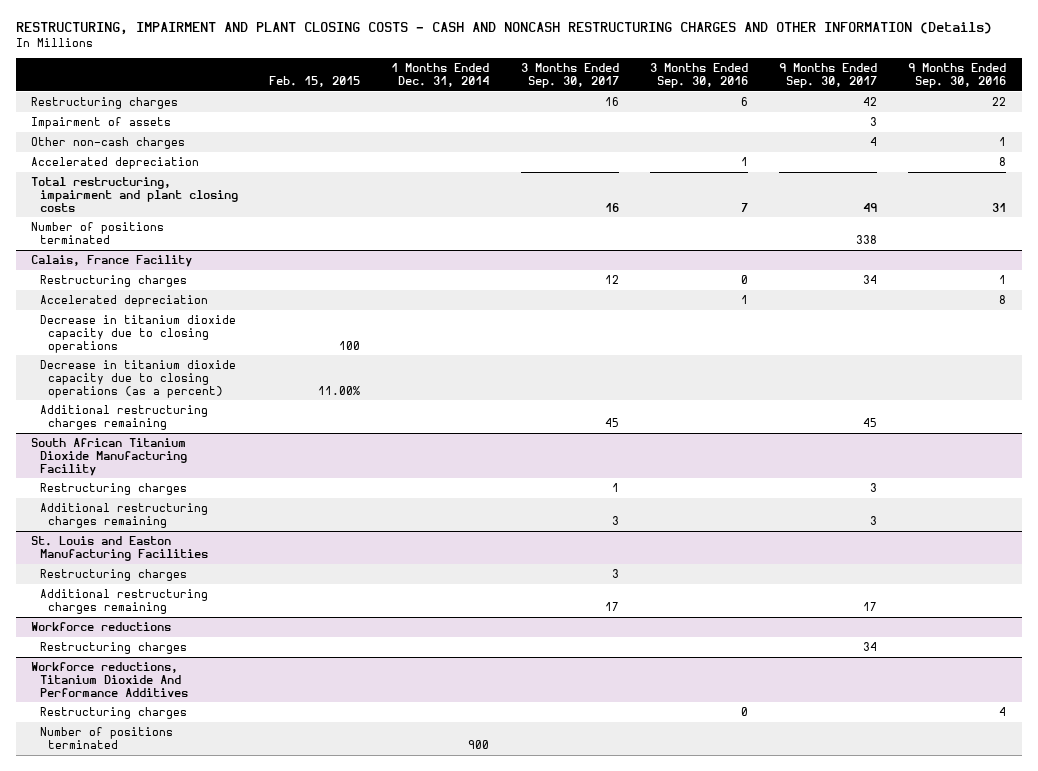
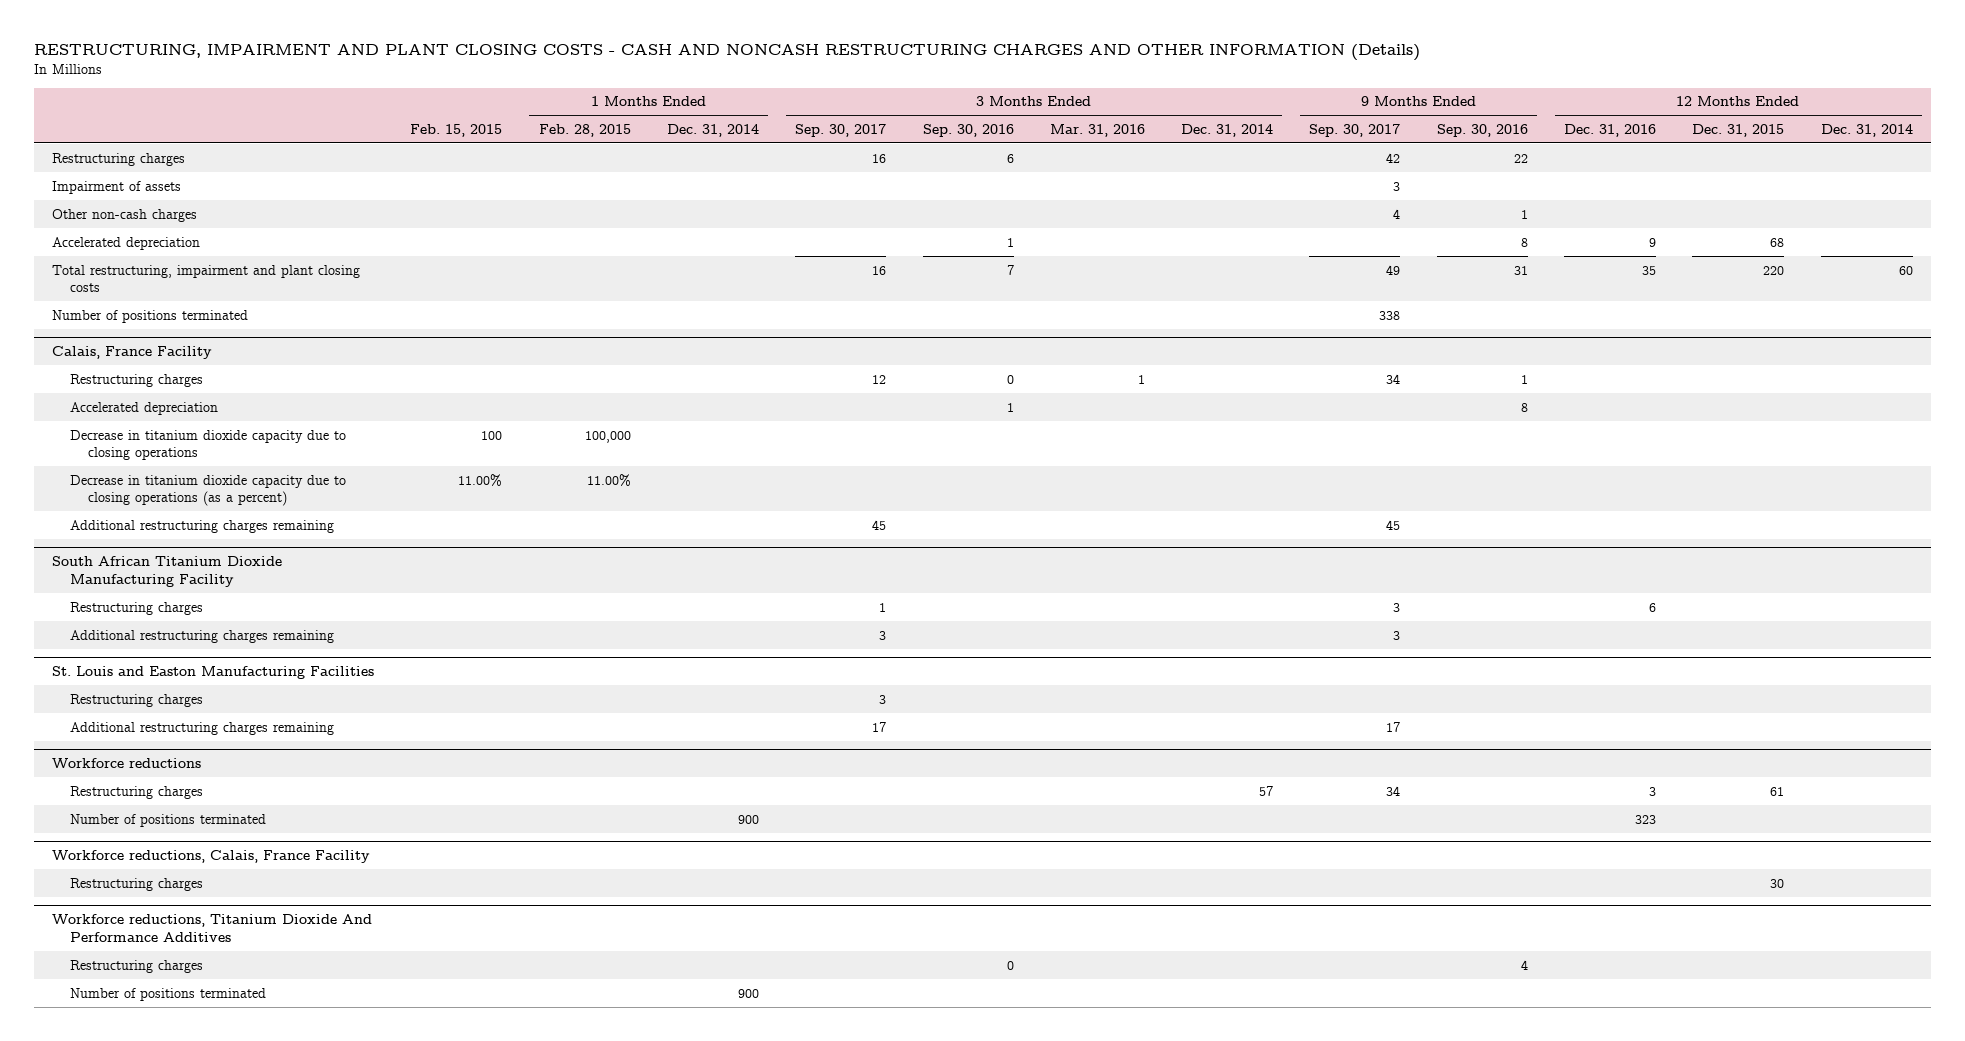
- | Feb. 15, 2015 | 1 Months Ended Dec. 31, 2014 | 3 Months Ended Sep. 30, 2017 | 3 Months Ended Sep. 30, 2016 | 9 Months Ended Sep. 30, 2017 | 9 Months Ended Sep. 30, 2016
+ | Feb. 15, 2015 | 1 Months Ended Feb. 28, 2015 | 1 Months Ended Dec. 31, 2014 | 3 Months Ended Sep. 30, 2017 | 3 Months Ended Sep. 30, 2016 | 3 Months Ended Mar. 31, 2016 | 3 Months Ended Dec. 31, 2014 | 9 Months Ended Sep. 30, 2017 | 9 Months Ended Sep. 30, 2016 | 12 Months Ended Dec. 31, 2016 | 12 Months Ended Dec. 31, 2015 | 12 Months Ended Dec. 31, 2014
@ Workforce reductions
+ Number of positions terminated | | | 900 | | | | | | | 323 | |
+ Workforce reductions, Calais, France Facility
+ Restructuring charges | | | | | | | | | | | 30 |

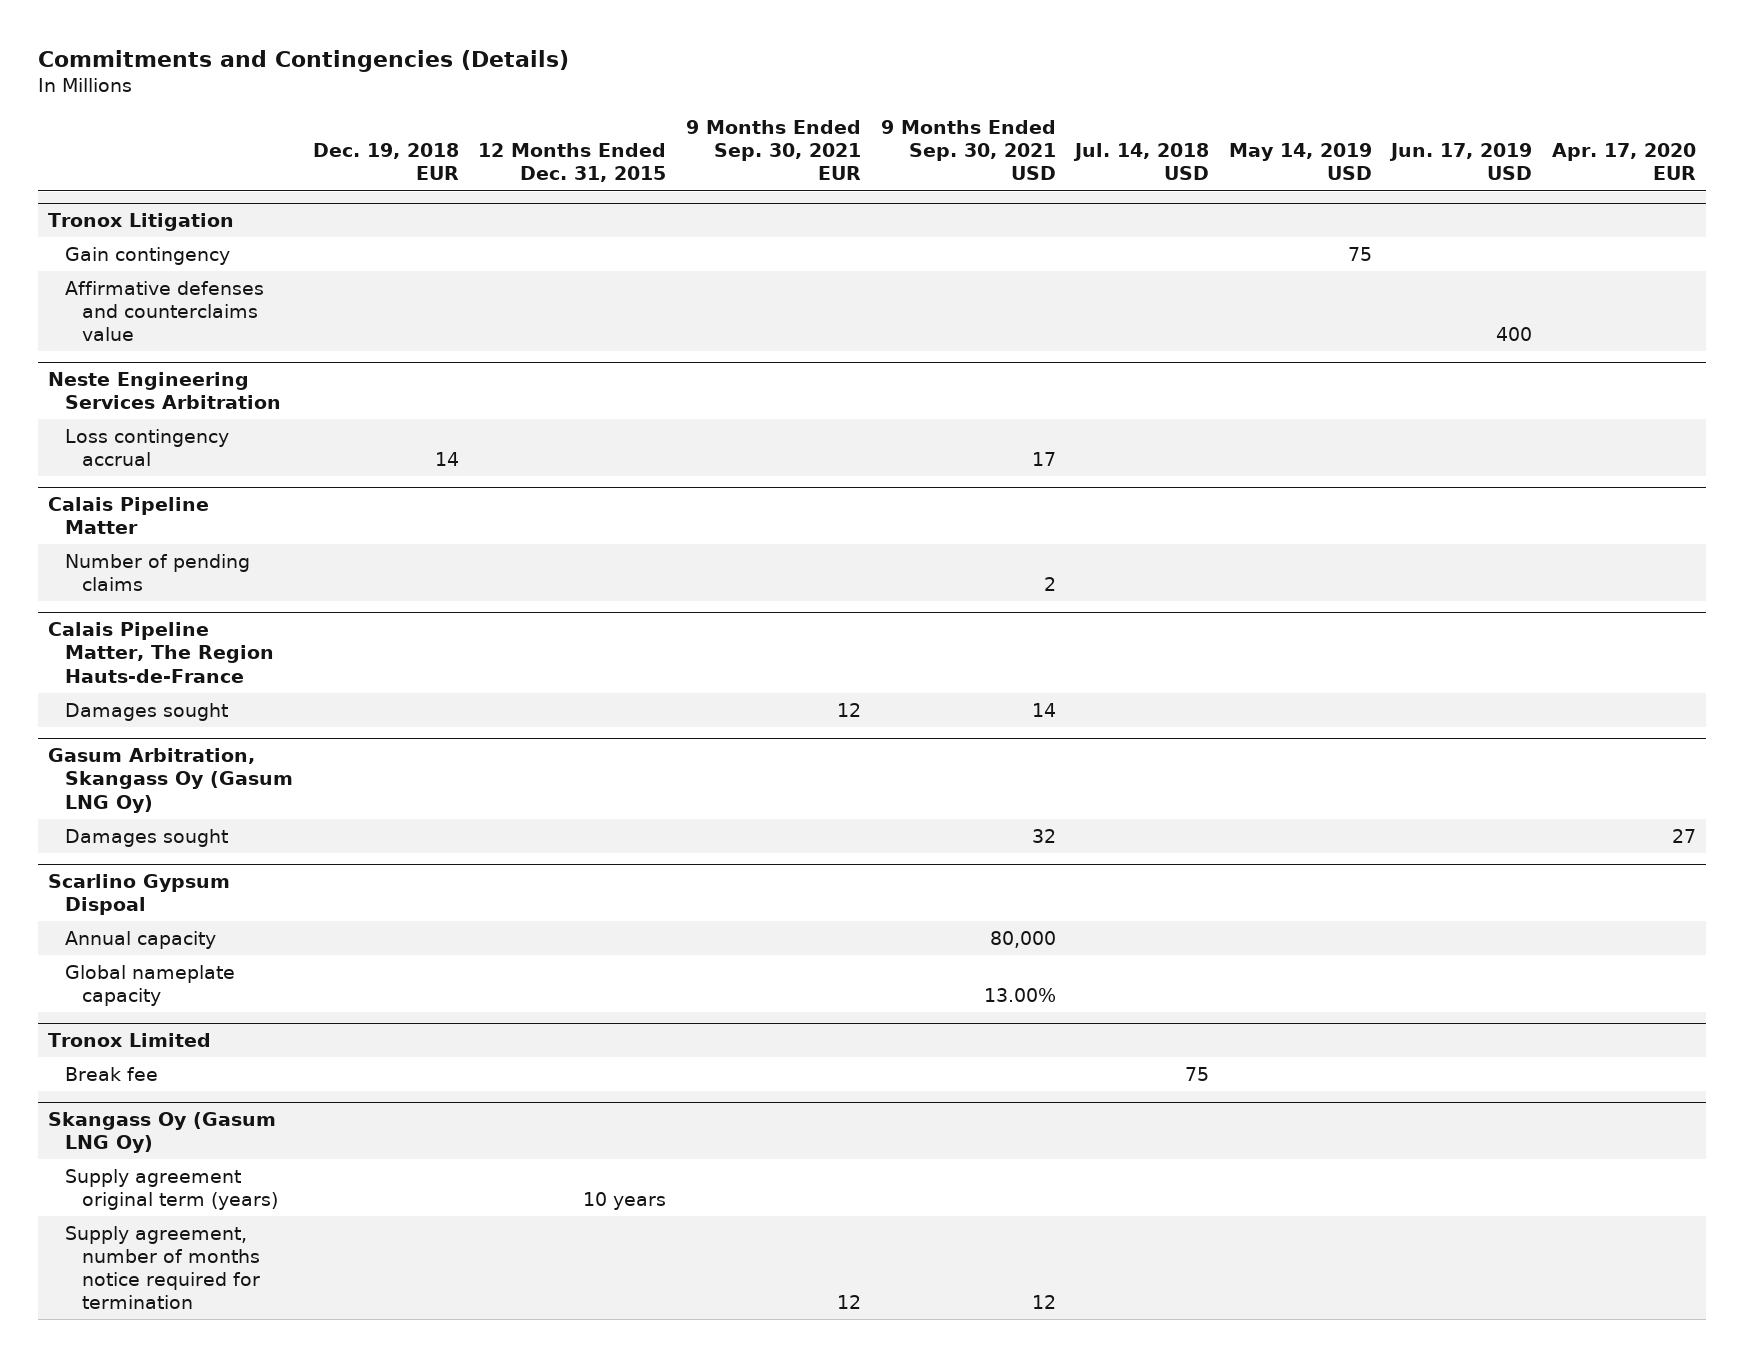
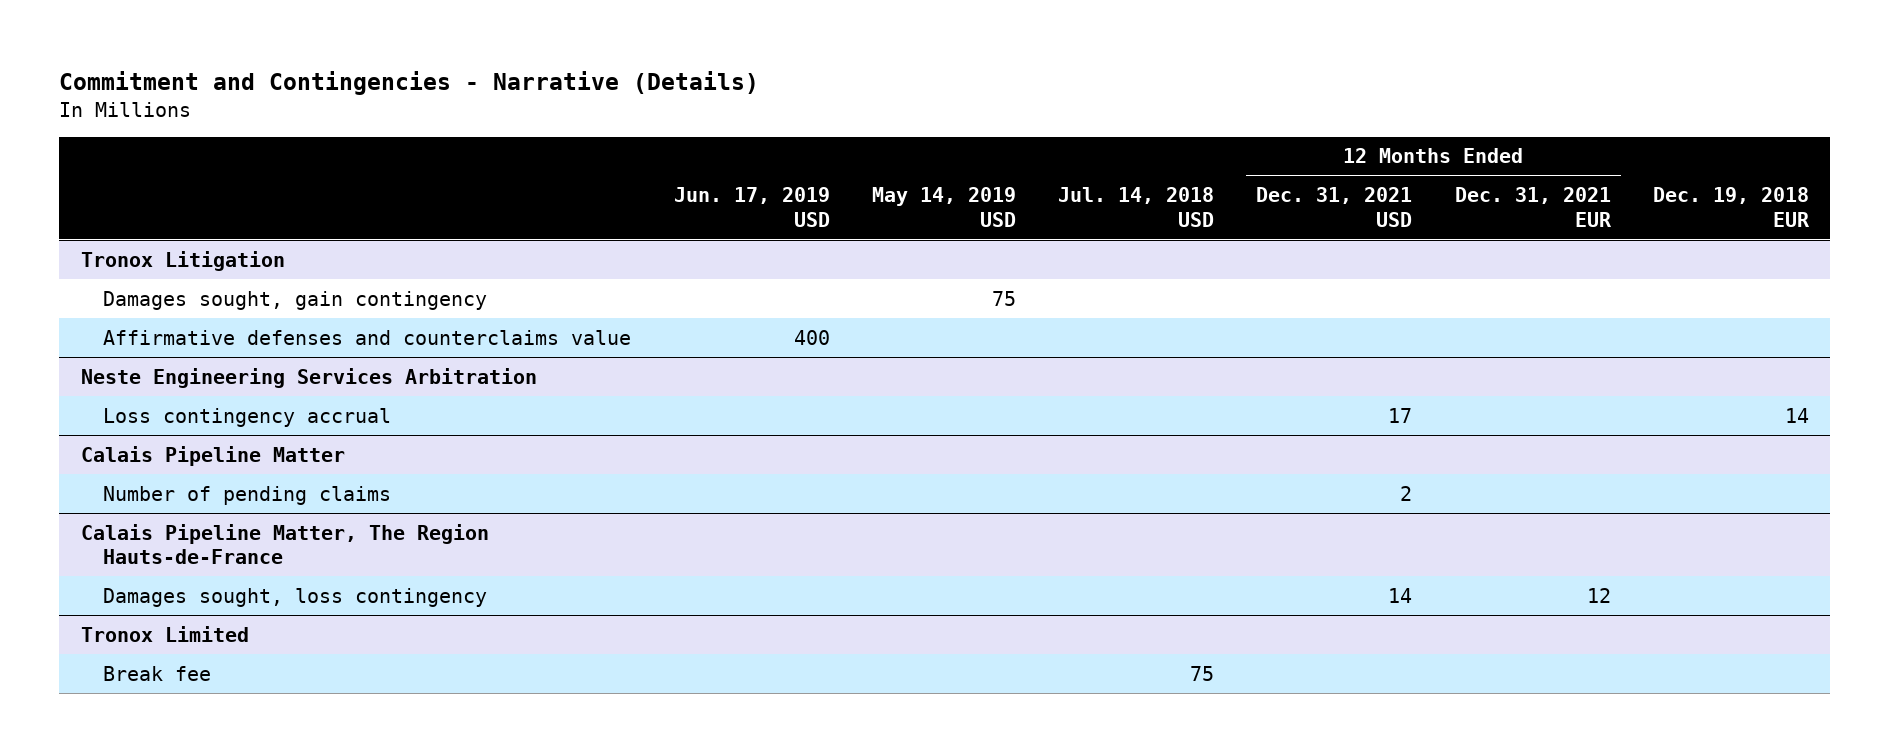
- Commitments and Contingencies (Details)
+ Commitment and Contingencies - Narrative (Details)
- | Dec. 19, 2018 EUR | 12 Months Ended Dec. 31, 2015 | 9 Months Ended Sep. 30, 2021 EUR | 9 Months Ended Sep. 30, 2021 USD | Jul. 14, 2018 USD | May 14, 2019 USD | Jun. 17, 2019 USD | Apr. 17, 2020 EUR
+ | Jun. 17, 2019 USD | May 14, 2019 USD | Jul. 14, 2018 USD | 12 Months Ended Dec. 31, 2021 USD | 12 Months Ended Dec. 31, 2021 EUR | Dec. 19, 2018 EUR
@ Tronox Litigation
- Gain contingency | | | | | | 75 | |
+ Damages sought, gain contingency | | 75 | | | |
@ Calais Pipeline Matter, The Region Hauts-de-France
- Damages sought | | | 12 | 14 | | | |
- Gasum Arbitration, Skangass Oy (Gasum LNG Oy)
- Damages sought | | | | 32 | | | | 27
- Scarlino Gypsum Dispoal
- Annual capacity | | | | 80,000 | | | |
- Global nameplate capacity | | | | 13.00% | | | |
@ Calais Pipeline Matter, The Region Hauts-de-France
+ Damages sought, loss contingency | | | | 14 | 12 |
- Skangass Oy (Gasum LNG Oy)
- Supply agreement original term (years) | | 10 years | | | | | |
- Supply agreement, number of months notice required for termination | | | 12 | 12 | | | |

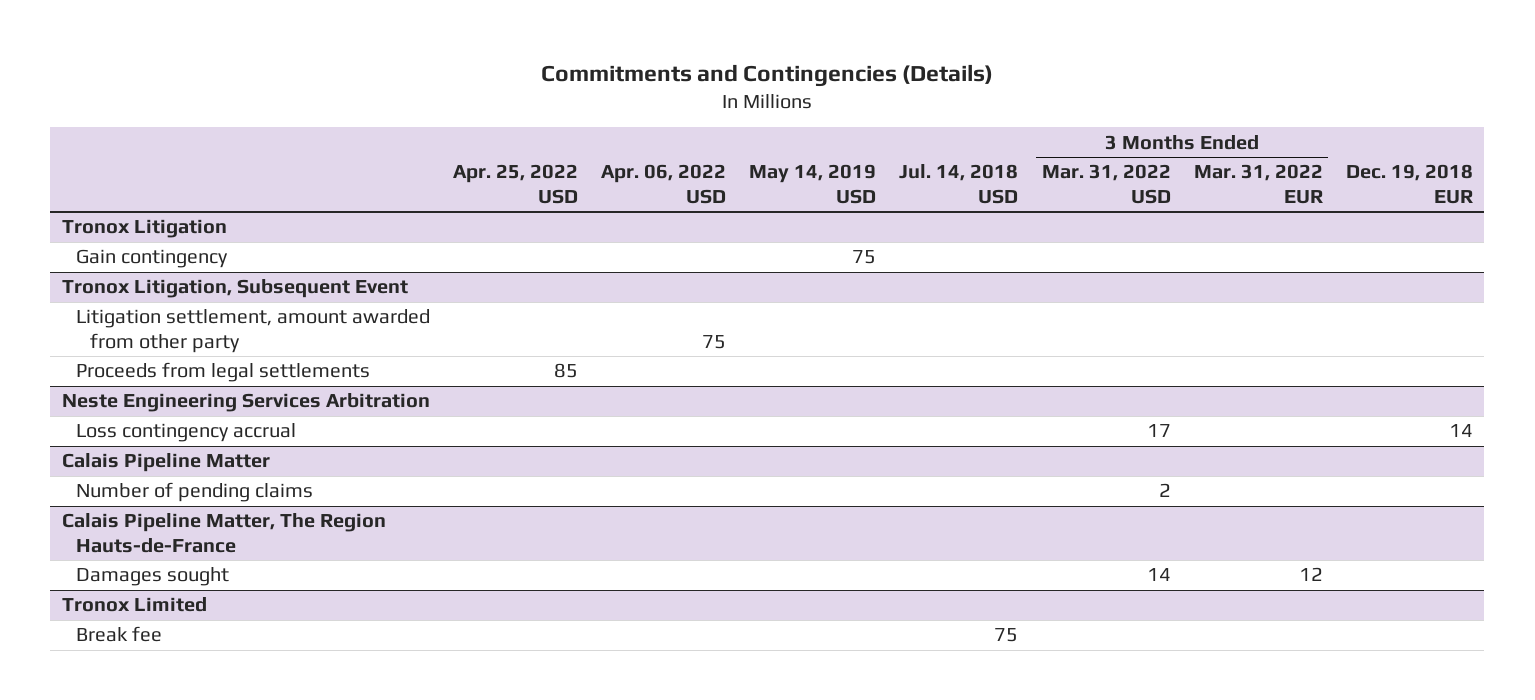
- Commitment and Contingencies - Narrative (Details)
+ Commitments and Contingencies (Details)
- | Jun. 17, 2019 USD | May 14, 2019 USD | Jul. 14, 2018 USD | 12 Months Ended Dec. 31, 2021 USD | 12 Months Ended Dec. 31, 2021 EUR | Dec. 19, 2018 EUR
+ | Apr. 25, 2022 USD | Apr. 06, 2022 USD | May 14, 2019 USD | Jul. 14, 2018 USD | 3 Months Ended Mar. 31, 2022 USD | 3 Months Ended Mar. 31, 2022 EUR | Dec. 19, 2018 EUR
@ Tronox Litigation
- Damages sought, gain contingency | | 75 | | | |
- Affirmative defenses and counterclaims value | 400 | | | | |
+ Gain contingency | | | 75 | | | |
+ Tronox Litigation, Subsequent Event
+ Litigation settlement, amount awarded from other party | | 75 | | | | |
+ Proceeds from legal settlements | 85 | | | | | |
@ Calais Pipeline Matter, The Region Hauts-de-France
- Damages sought, loss contingency | | | | 14 | 12 |
+ Damages sought | | | | | 14 | 12 |

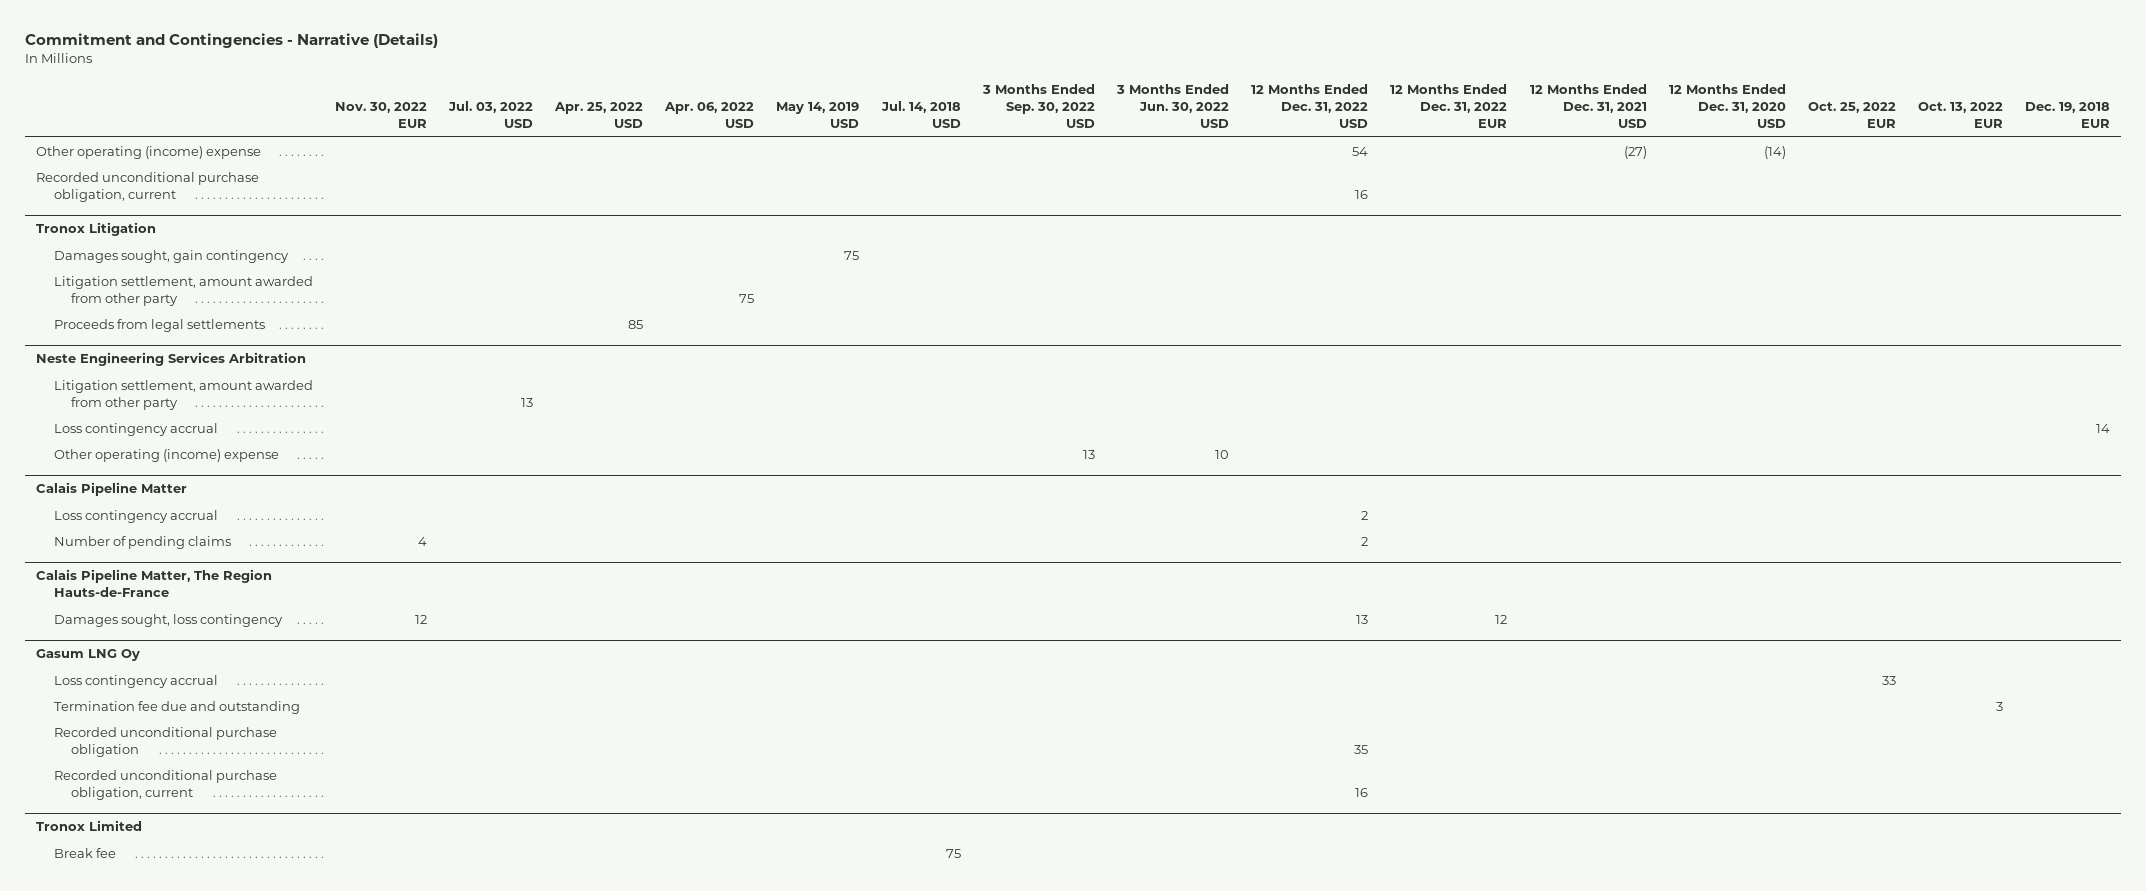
- Commitments and Contingencies (Details)
+ Commitment and Contingencies - Narrative (Details)
- | Apr. 25, 2022 USD | Apr. 06, 2022 USD | May 14, 2019 USD | Jul. 14, 2018 USD | 3 Months Ended Mar. 31, 2022 USD | 3 Months Ended Mar. 31, 2022 EUR | Dec. 19, 2018 EUR
+ | Nov. 30, 2022 EUR | Jul. 03, 2022 USD | Apr. 25, 2022 USD | Apr. 06, 2022 USD | May 14, 2019 USD | Jul. 14, 2018 USD | 3 Months Ended Sep. 30, 2022 USD | 3 Months Ended Jun. 30, 2022 USD | 12 Months Ended Dec. 31, 2022 USD | 12 Months Ended Dec. 31, 2022 EUR | 12 Months Ended Dec. 31, 2021 USD | 12 Months Ended Dec. 31, 2020 USD | Oct. 25, 2022 EUR | Oct. 13, 2022 EUR | Dec. 19, 2018 EUR
+ Other operating (income) expense | | | | | | | | | 54 | | (27) | (14) | | |
+ Recorded unconditional purchase obligation, current | | | | | | | | | 16 | | | | | |
@ Tronox Litigation
- Gain contingency | | | 75 | | | |
- Tronox Litigation, Subsequent Event
- Litigation settlement, amount awarded from other party | | 75 | | | | |
- Proceeds from legal settlements | 85 | | | | | |
@ Tronox Litigation
+ Damages sought, gain contingency | | | | | 75 | | | | | | | | | |
+ Litigation settlement, amount awarded from other party | | | | 75 | | | | | | | | | | |
+ Proceeds from legal settlements | | | 85 | | | | | | | | | | | |
@ Neste Engineering Services Arbitration
+ Litigation settlement, amount awarded from other party | | 13 | | | | | | | | | | | | |
+ Other operating (income) expense | | | | | | | 13 | 10 | | | | | | |
@ Calais Pipeline Matter
+ Loss contingency accrual | | | | | | | | | 2 | | | | | |
@ Calais Pipeline Matter, The Region Hauts-de-France
- Damages sought | | | | | 14 | 12 |
+ Damages sought, loss contingency | 12 | | | | | | | | 13 | 12 | | | | |
+ Gasum LNG Oy
+ Loss contingency accrual | | | | | | | | | | | | | 33 | |
+ Termination fee due and outstanding | | | | | | | | | | | | | | 3 |
+ Recorded unconditional purchase obligation | | | | | | | | | 35 | | | | | |
+ Recorded unconditional purchase obligation, current | | | | | | | | | 16 | | | | | |

